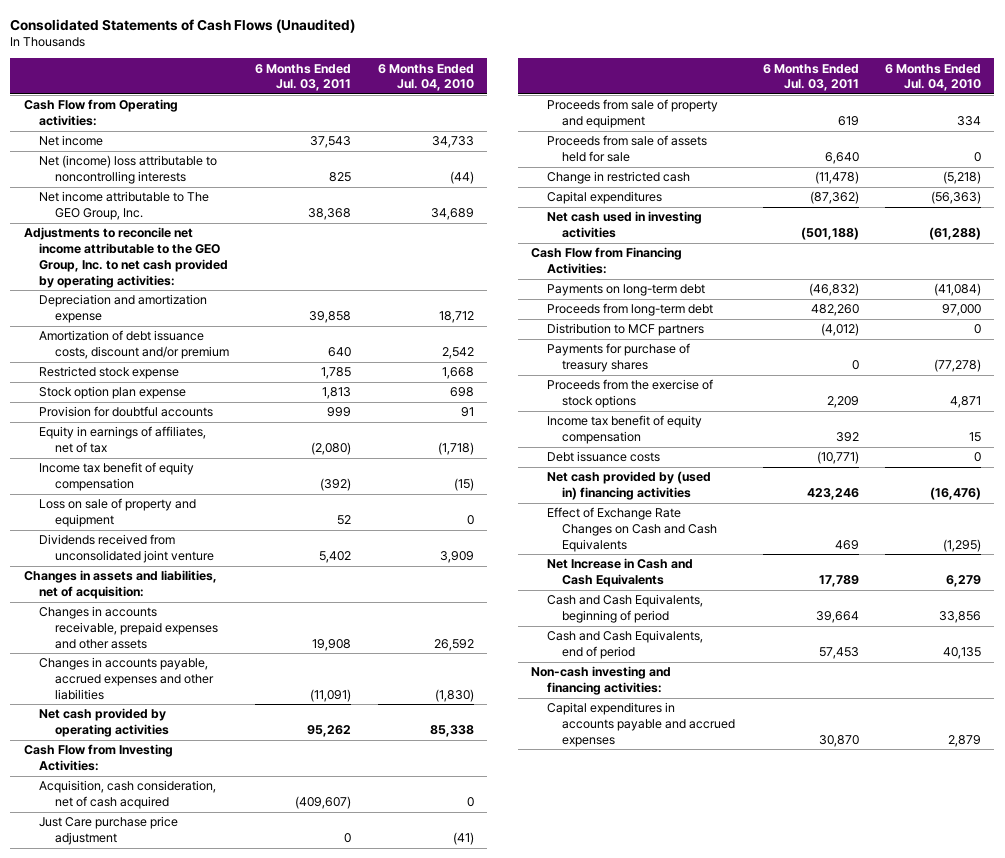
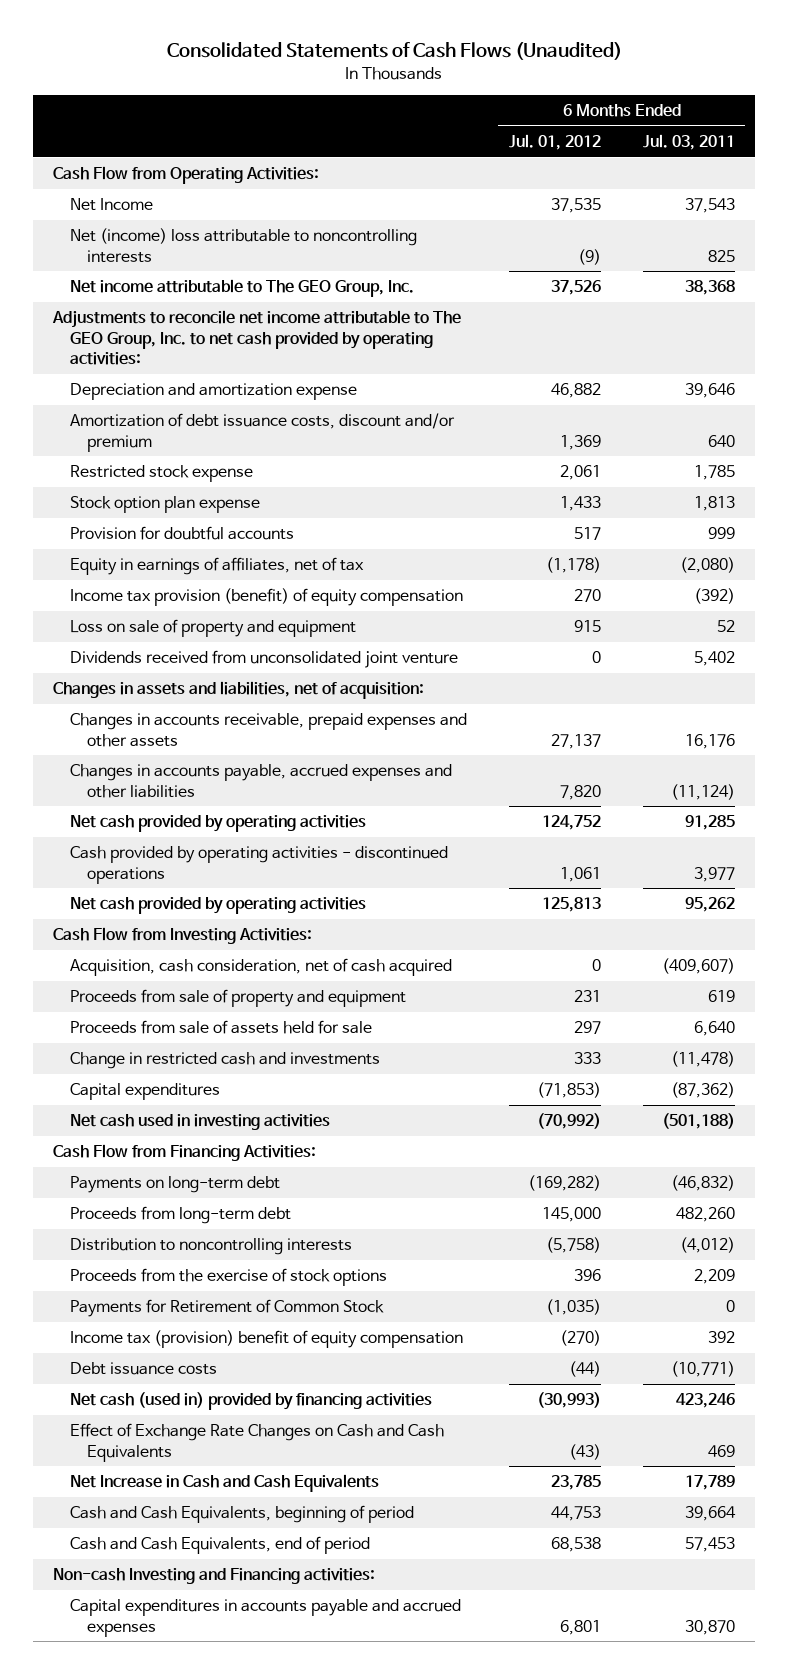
- | 6 Months Ended Jul. 03, 2011 | 6 Months Ended Jul. 04, 2010
+ | 6 Months Ended Jul. 01, 2012 | 6 Months Ended Jul. 03, 2011
- Cash Flow from Operating activities:
- Net income | 37,543 | 34,733
+ Cash Flow from Operating Activities:
+ Net Income | 37,535 | 37,543
- Adjustments to reconcile net income attributable to the GEO Group, Inc. to net cash provided by operating activities:
- Depreciation and amortization expense | 39,858 | 18,712
+ Adjustments to reconcile net income attributable to The GEO Group, Inc. to net cash provided by operating activities:
+ Depreciation and amortization expense | 46,882 | 39,646
- Income tax benefit of equity compensation | (392) | (15)
+ Income tax provision (benefit) of equity compensation | 270 | (392)
- Changes in accounts receivable, prepaid expenses and other assets | 19,908 | 26,592
- Changes in accounts payable, accrued expenses and other liabilities | (11,091) | (1,830)
+ Changes in accounts receivable, prepaid expenses and other assets | 27,137 | 16,176
+ Changes in accounts payable, accrued expenses and other liabilities | 7,820 | (11,124)
+ Net cash provided by operating activities | 124,752 | 91,285
+ Cash provided by operating activities - discontinued operations | 1,061 | 3,977
- Just Care purchase price adjustment | 0 | (41)
- Change in restricted cash | (11,478) | (5,218)
+ Change in restricted cash and investments | 333 | (11,478)
- Distribution to MCF partners | (4,012) | 0
- Payments for purchase of treasury shares | 0 | (77,278)
+ Distribution to noncontrolling interests | (5,758) | (4,012)
- Income tax benefit of equity compensation | 392 | 15
+ Payments for Retirement of Common Stock | (1,035) | 0
+ Income tax (provision) benefit of equity compensation | (270) | 392
- Net cash provided by (used in) financing activities | 423,246 | (16,476)
+ Net cash (used in) provided by financing activities | (30,993) | 423,246
- Non-cash investing and financing activities:
+ Non-cash Investing and Financing activities:

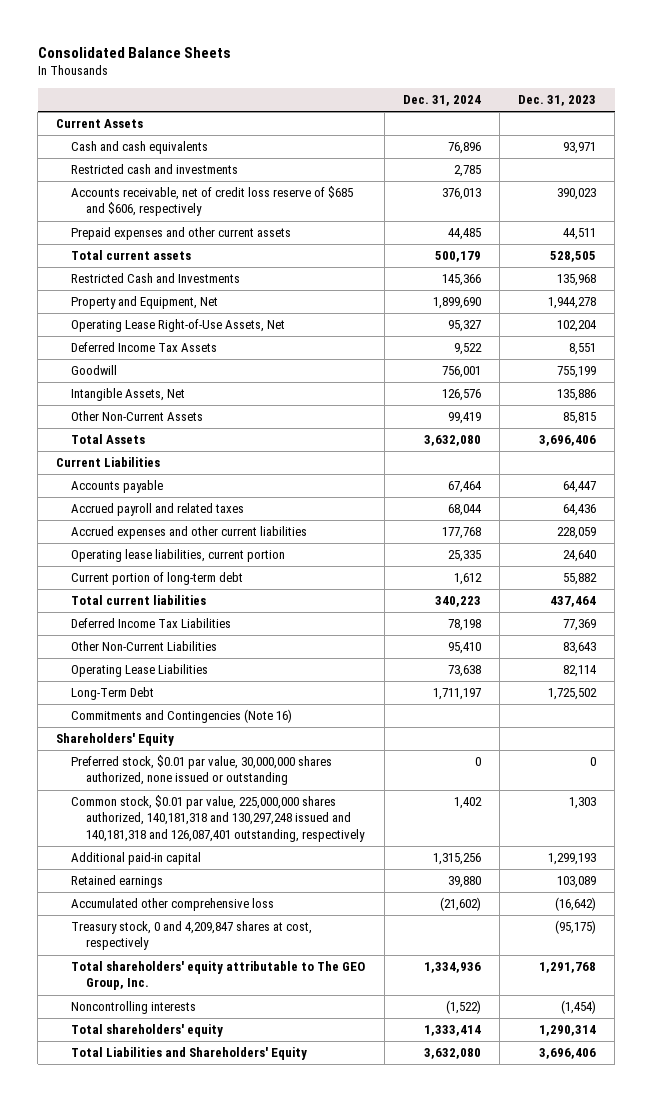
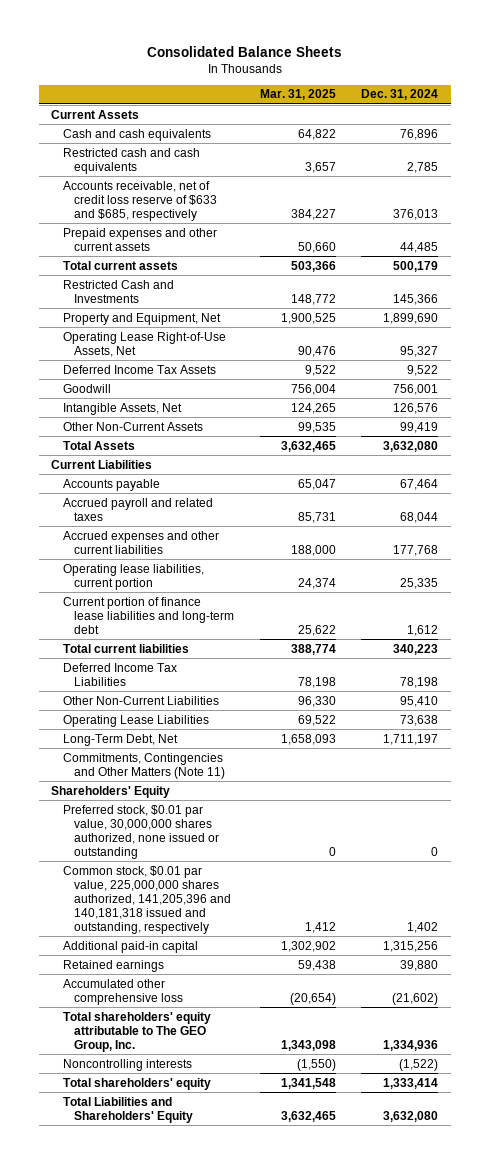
- | Dec. 31, 2024 | Dec. 31, 2023
+ | Mar. 31, 2025 | Dec. 31, 2024
- Restricted cash and investments | 2,785 |
- Accounts receivable, net of credit loss reserve of $685 and $606, respectively | 376,013 | 390,023
+ Restricted cash and cash equivalents | 3,657 | 2,785
+ Accounts receivable, net of credit loss reserve of $633 and $685, respectively | 384,227 | 376,013
- Current portion of long-term debt | 1,612 | 55,882
+ Current portion of finance lease liabilities and long-term debt | 25,622 | 1,612
- Long-Term Debt | 1,711,197 | 1,725,502
- Commitments and Contingencies (Note 16)
+ Long-Term Debt, Net | 1,658,093 | 1,711,197
+ Commitments, Contingencies and Other Matters (Note 11)
- Common stock, $0.01 par value, 225,000,000 shares authorized, 140,181,318 and 130,297,248 issued and 140,181,318 and 126,087,401 outstanding, respectively | 1,402 | 1,303
+ Common stock, $0.01 par value, 225,000,000 shares authorized, 141,205,396 and 140,181,318 issued and outstanding, respectively | 1,412 | 1,402
- Treasury stock, 0 and 4,209,847 shares at cost, respectively | | (95,175)

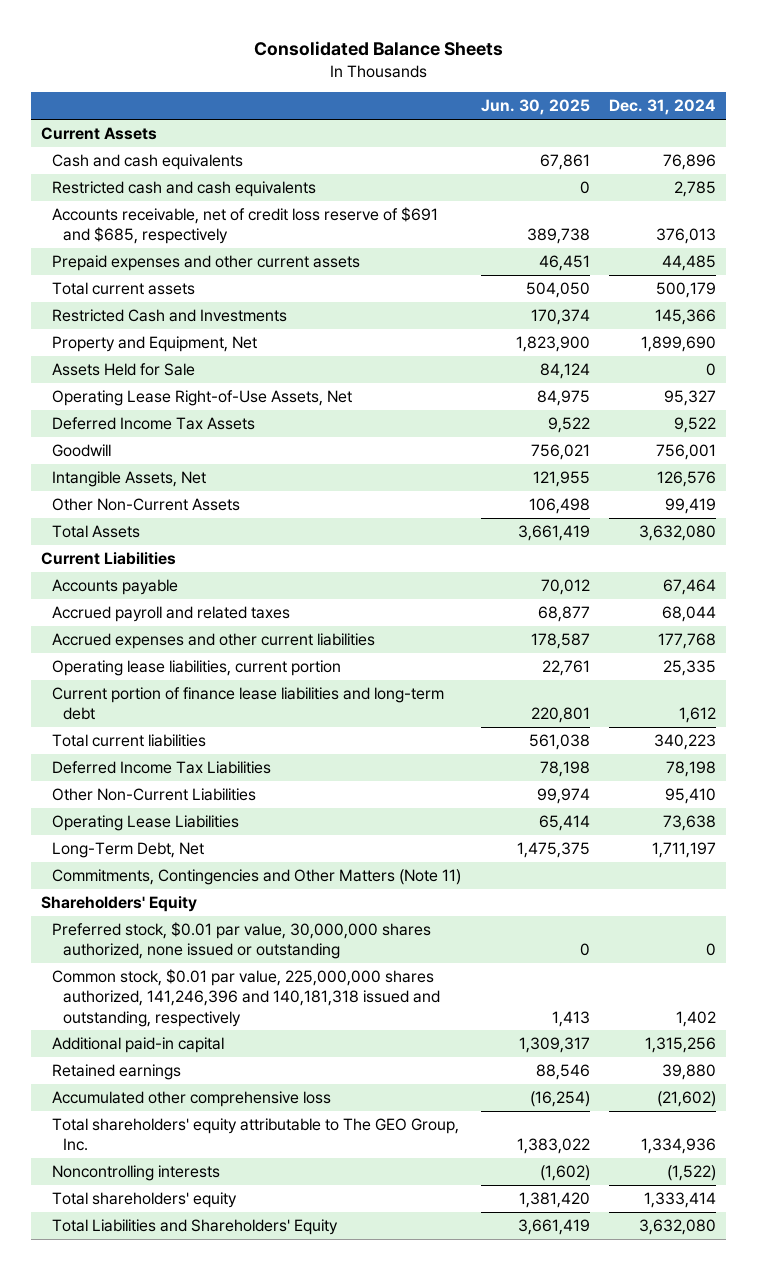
- | Mar. 31, 2025 | Dec. 31, 2024
+ | Jun. 30, 2025 | Dec. 31, 2024
- Accounts receivable, net of credit loss reserve of $633 and $685, respectively | 384,227 | 376,013
+ Accounts receivable, net of credit loss reserve of $691 and $685, respectively | 389,738 | 376,013
+ Assets Held for Sale | 84,124 | 0
- Common stock, $0.01 par value, 225,000,000 shares authorized, 141,205,396 and 140,181,318 issued and outstanding, respectively | 1,412 | 1,402
+ Common stock, $0.01 par value, 225,000,000 shares authorized, 141,246,396 and 140,181,318 issued and outstanding, respectively | 1,413 | 1,402

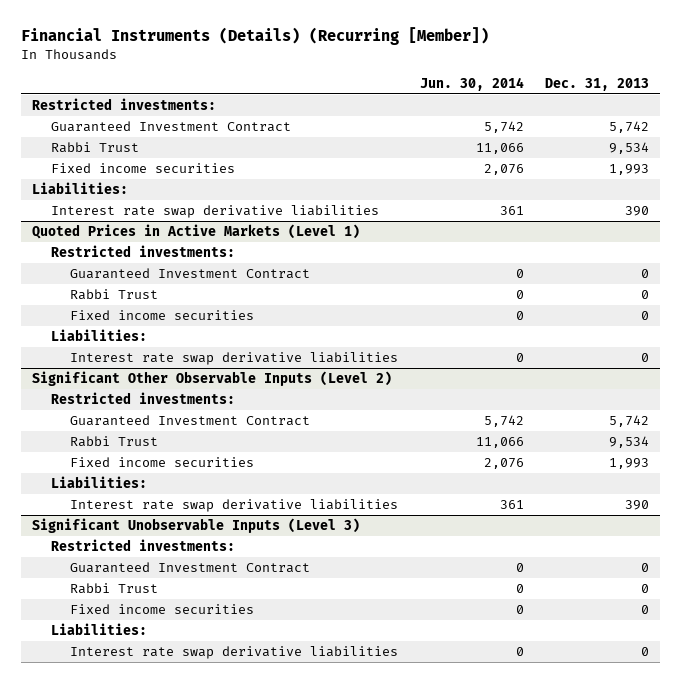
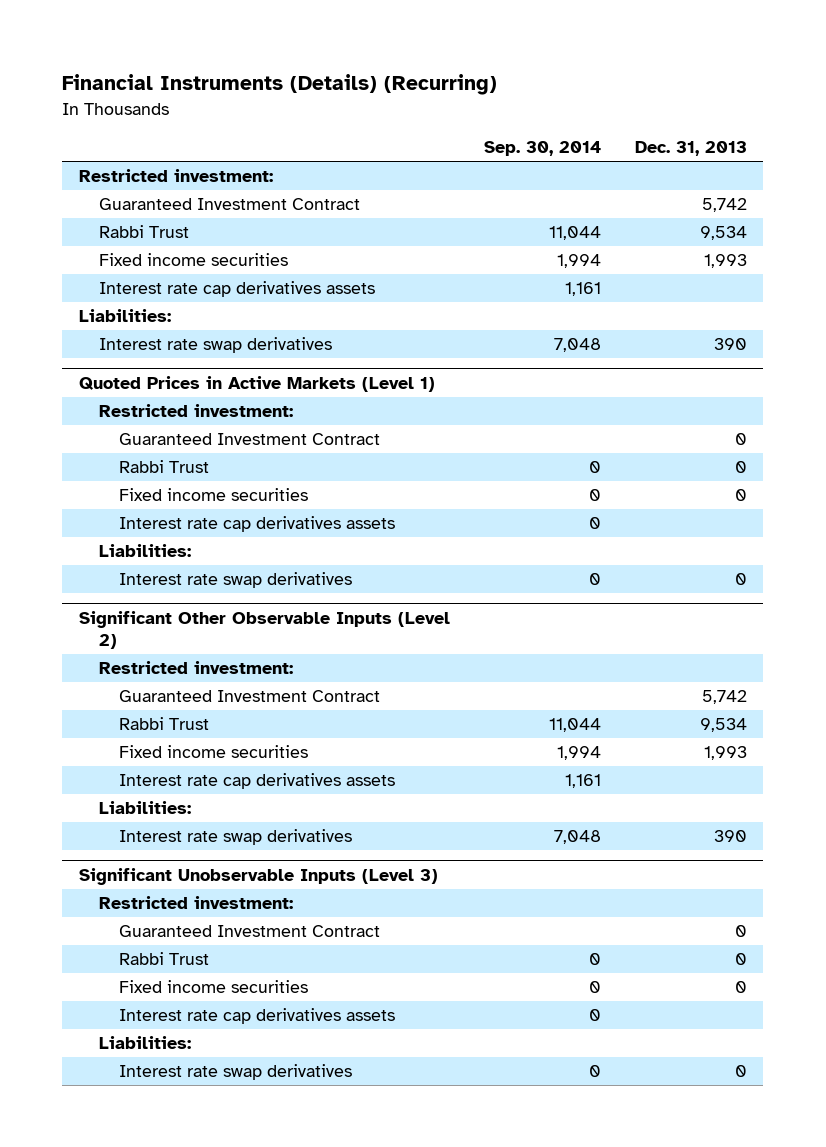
- Financial Instruments (Details) (Recurring [Member])
+ Financial Instruments (Details) (Recurring)
- | Jun. 30, 2014 | Dec. 31, 2013
+ | Sep. 30, 2014 | Dec. 31, 2013
- Restricted investments:
+ Restricted investment:
+ Interest rate cap derivatives assets | 1,161 |
- Interest rate swap derivative liabilities | 361 | 390
+ Interest rate swap derivatives | 7,048 | 390
@ Quoted Prices in Active Markets (Level 1)
- Restricted investments:
+ Restricted investment:
+ Interest rate cap derivatives assets | 0 |
- Interest rate swap derivative liabilities | 0 | 0
+ Interest rate swap derivatives | 0 | 0
@ Significant Other Observable Inputs (Level 2)
- Restricted investments:
+ Restricted investment:
+ Interest rate cap derivatives assets | 1,161 |
- Interest rate swap derivative liabilities | 361 | 390
+ Interest rate swap derivatives | 7,048 | 390
@ Significant Unobservable Inputs (Level 3)
- Restricted investments:
+ Restricted investment:
+ Interest rate cap derivatives assets | 0 |
- Interest rate swap derivative liabilities | 0 | 0
+ Interest rate swap derivatives | 0 | 0

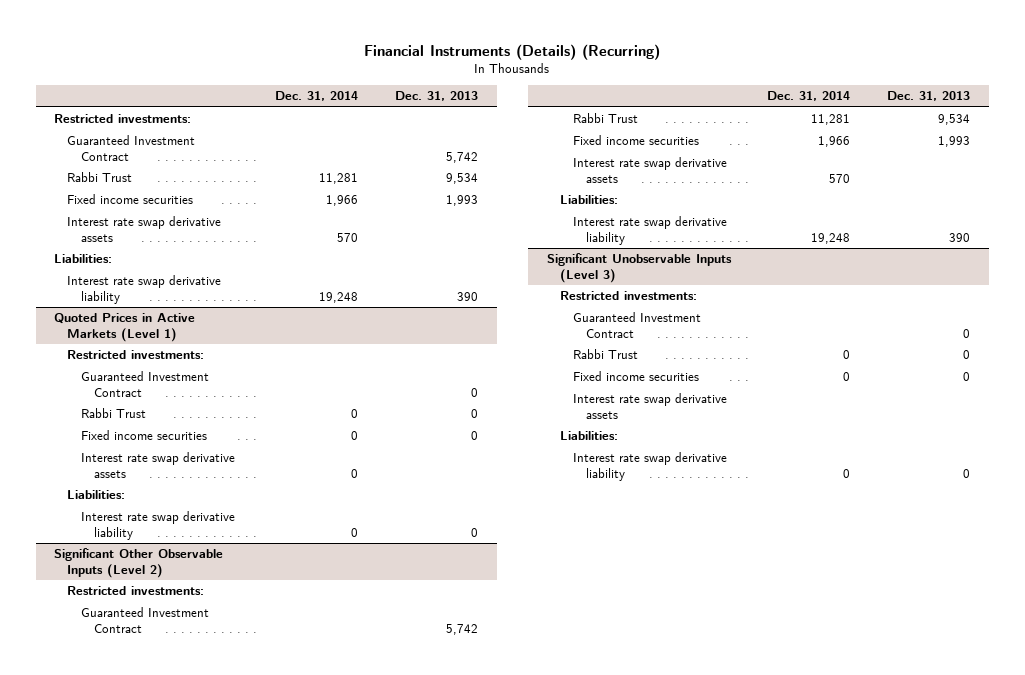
- | Sep. 30, 2014 | Dec. 31, 2013
+ | Dec. 31, 2014 | Dec. 31, 2013
- Restricted investment:
+ Restricted investments:
- Interest rate cap derivatives assets | 1,161 |
+ Interest rate swap derivative assets | 570 |
- Interest rate swap derivatives | 7,048 | 390
+ Interest rate swap derivative liability | 19,248 | 390
@ Quoted Prices in Active Markets (Level 1)
- Restricted investment:
+ Restricted investments:
- Interest rate cap derivatives assets | 0 |
+ Interest rate swap derivative assets | 0 |
- Interest rate swap derivatives | 0 | 0
+ Interest rate swap derivative liability | 0 | 0
@ Significant Other Observable Inputs (Level 2)
- Restricted investment:
+ Restricted investments:
- Interest rate cap derivatives assets | 1,161 |
+ Interest rate swap derivative assets | 570 |
- Interest rate swap derivatives | 7,048 | 390
+ Interest rate swap derivative liability | 19,248 | 390
@ Significant Unobservable Inputs (Level 3)
- Restricted investment:
+ Restricted investments:
- Interest rate cap derivatives assets | 0 |
+ Interest rate swap derivative assets
- Interest rate swap derivatives | 0 | 0
+ Interest rate swap derivative liability | 0 | 0

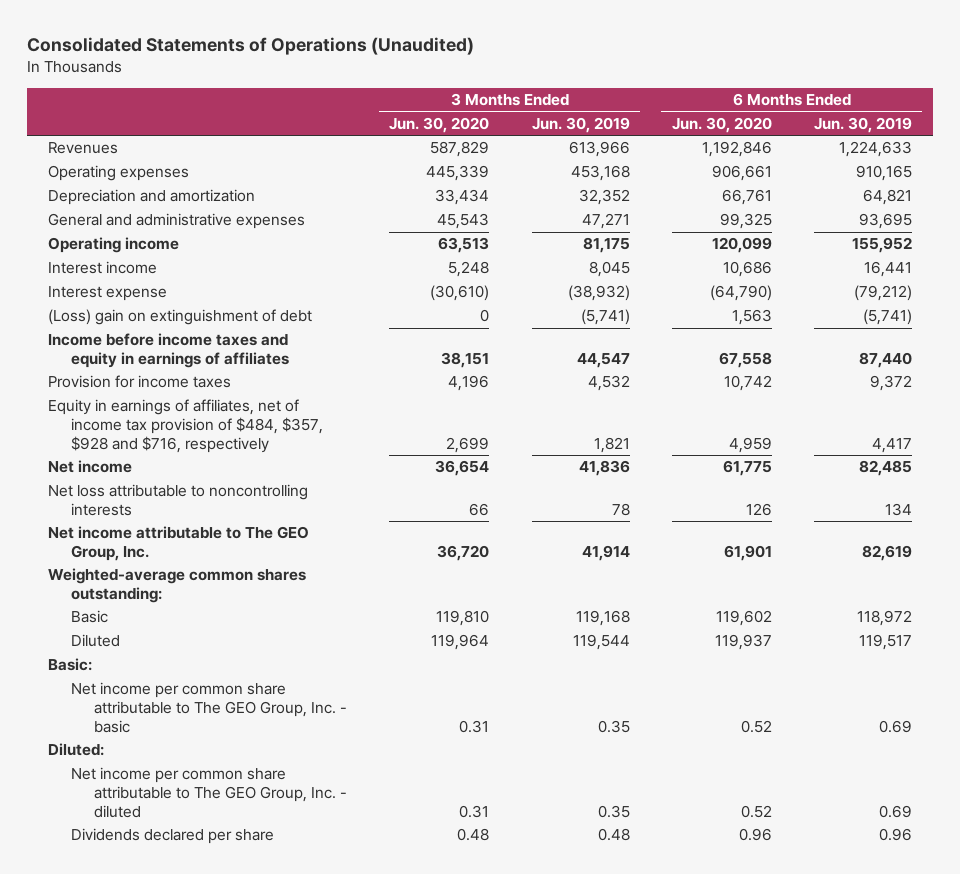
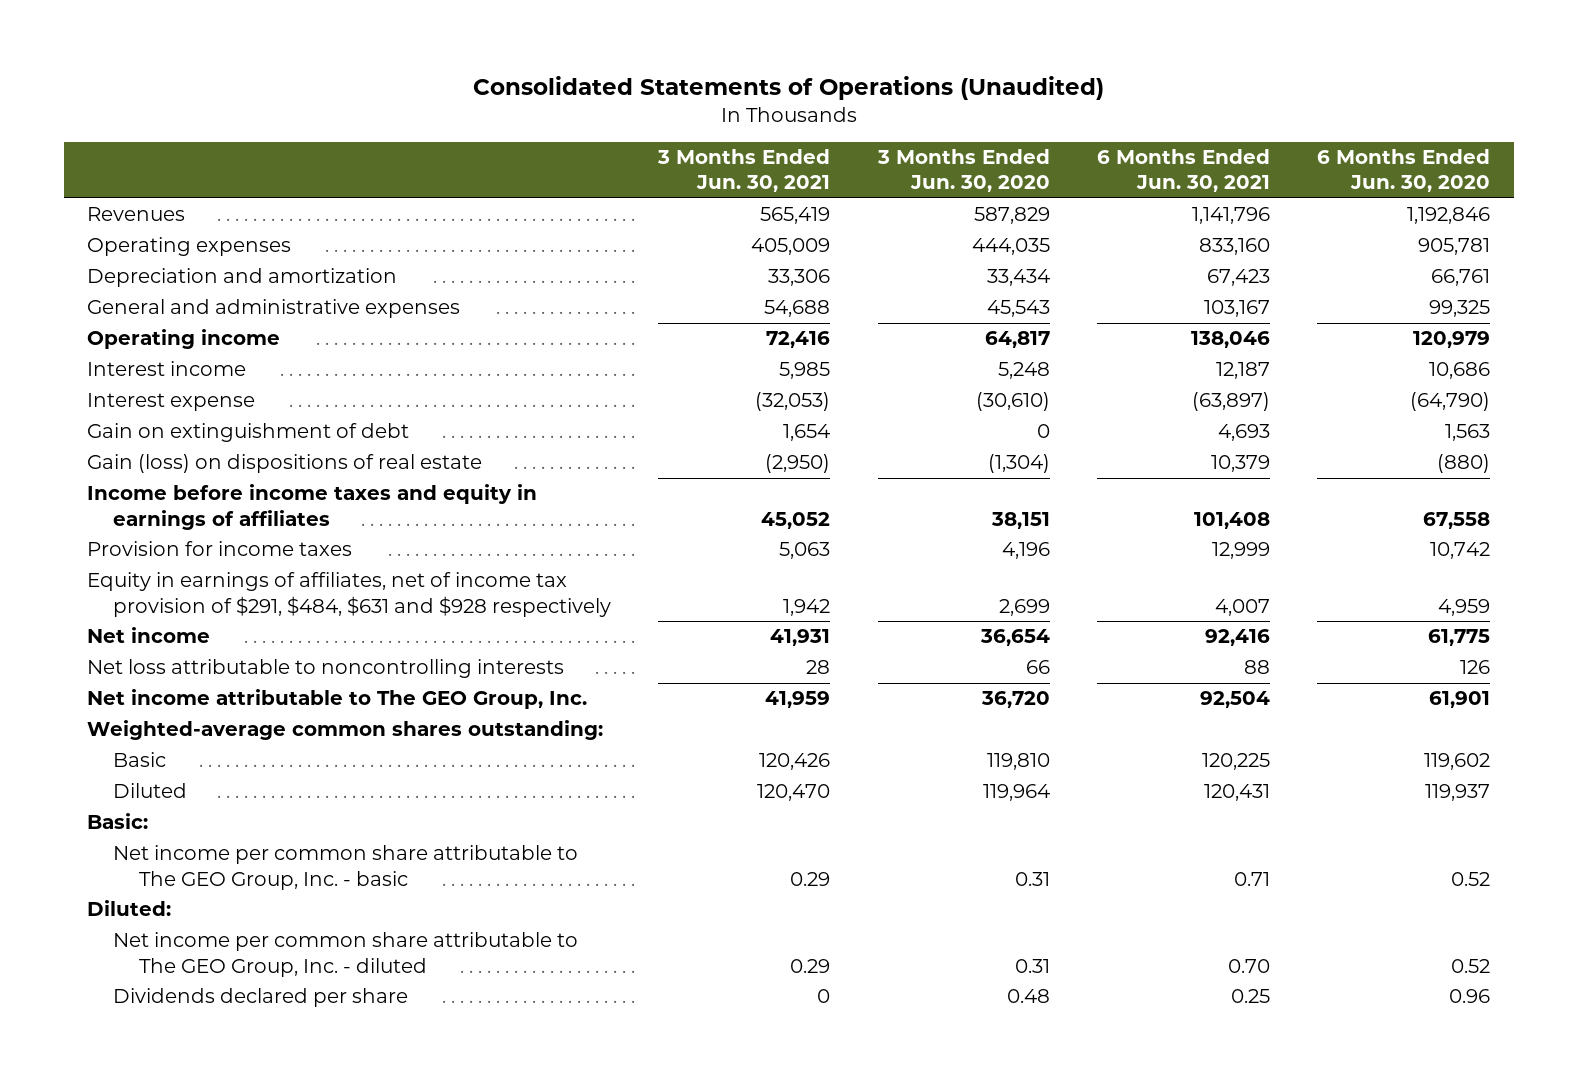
- | 3 Months Ended Jun. 30, 2020 | 3 Months Ended Jun. 30, 2019 | 6 Months Ended Jun. 30, 2020 | 6 Months Ended Jun. 30, 2019
+ | 3 Months Ended Jun. 30, 2021 | 3 Months Ended Jun. 30, 2020 | 6 Months Ended Jun. 30, 2021 | 6 Months Ended Jun. 30, 2020
- Operating expenses | 445,339 | 453,168 | 906,661 | 910,165
+ Operating expenses | 405,009 | 444,035 | 833,160 | 905,781
- Operating income | 63,513 | 81,175 | 120,099 | 155,952
+ Operating income | 72,416 | 64,817 | 138,046 | 120,979
- (Loss) gain on extinguishment of debt | 0 | (5,741) | 1,563 | (5,741)
+ Gain on extinguishment of debt | 1,654 | 0 | 4,693 | 1,563
+ Gain (loss) on dispositions of real estate | (2,950) | (1,304) | 10,379 | (880)
- Equity in earnings of affiliates, net of income tax provision of $484, $357, $928 and $716, respectively | 2,699 | 1,821 | 4,959 | 4,417
+ Equity in earnings of affiliates, net of income tax provision of $291, $484, $631 and $928 respectively | 1,942 | 2,699 | 4,007 | 4,959

